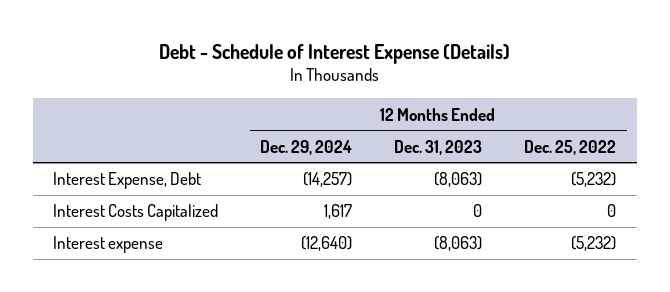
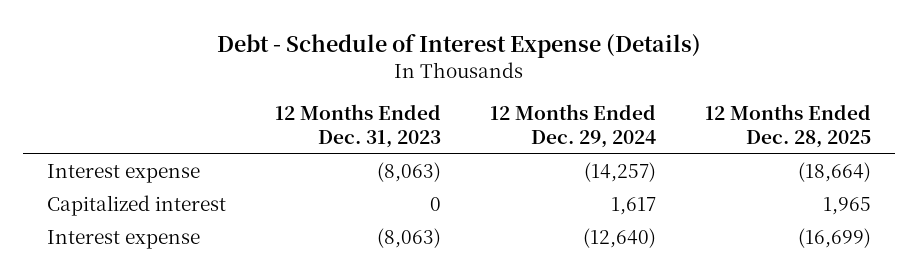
- | 12 Months Ended Dec. 29, 2024 | 12 Months Ended Dec. 31, 2023 | 12 Months Ended Dec. 25, 2022
+ | 12 Months Ended Dec. 31, 2023 | 12 Months Ended Dec. 29, 2024 | 12 Months Ended Dec. 28, 2025
- Interest Expense, Debt | (14,257) | (8,063) | (5,232)
- Interest Costs Capitalized | 1,617 | 0 | 0
+ Interest expense | (8,063) | (14,257) | (18,664)
+ Capitalized interest | 0 | 1,617 | 1,965

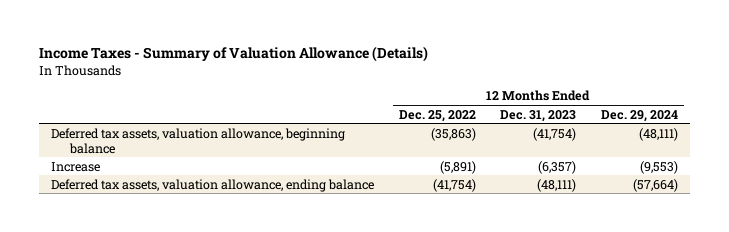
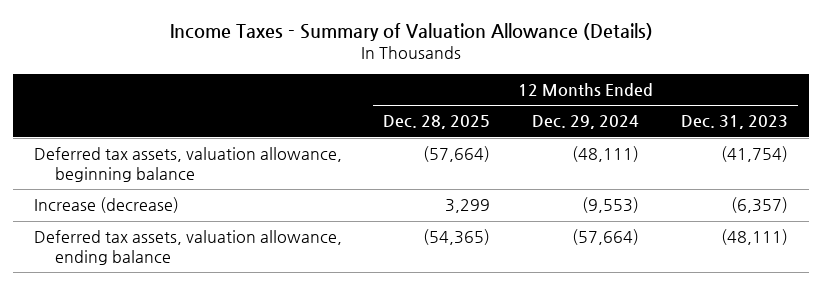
- | 12 Months Ended Dec. 25, 2022 | 12 Months Ended Dec. 31, 2023 | 12 Months Ended Dec. 29, 2024
+ | 12 Months Ended Dec. 28, 2025 | 12 Months Ended Dec. 29, 2024 | 12 Months Ended Dec. 31, 2023
- Increase | (5,891) | (6,357) | (9,553)
+ Increase (decrease) | 3,299 | (9,553) | (6,357)

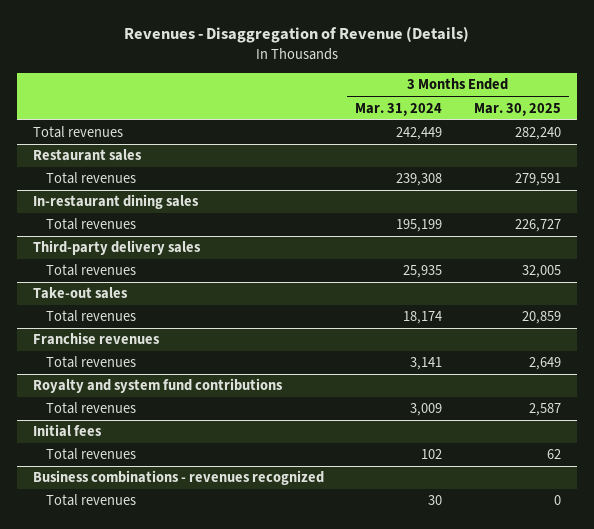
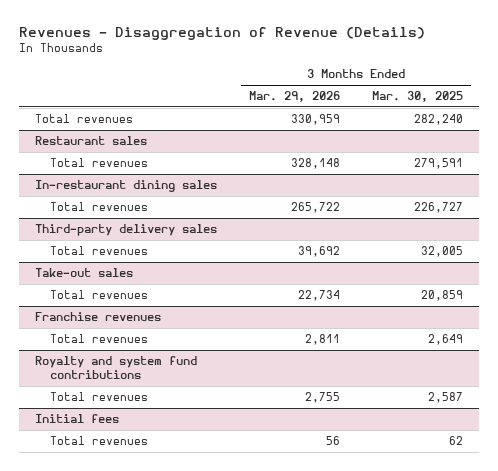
- | 3 Months Ended Mar. 31, 2024 | 3 Months Ended Mar. 30, 2025
+ | 3 Months Ended Mar. 29, 2026 | 3 Months Ended Mar. 30, 2025
- Business combinations - revenues recognized
- Total revenues | 30 | 0

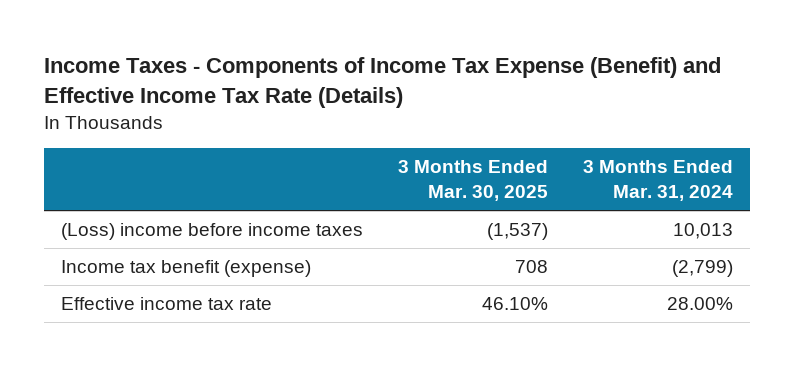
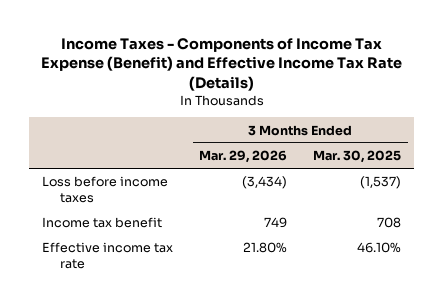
- | 3 Months Ended Mar. 30, 2025 | 3 Months Ended Mar. 31, 2024
+ | 3 Months Ended Mar. 29, 2026 | 3 Months Ended Mar. 30, 2025
- (Loss) income before income taxes | (1,537) | 10,013
- Income tax benefit (expense) | 708 | (2,799)
+ Loss before income taxes | (3,434) | (1,537)
+ Income tax benefit | 749 | 708

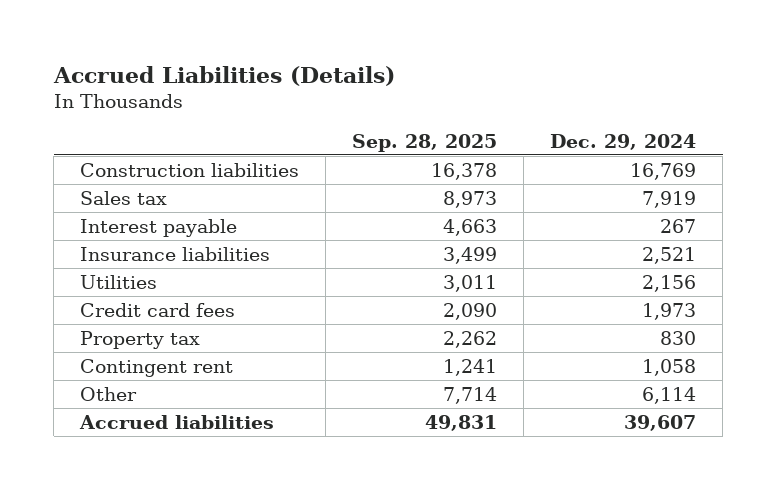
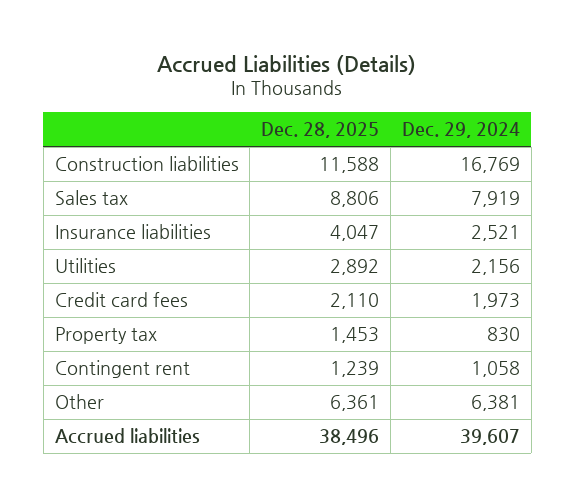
- | Sep. 28, 2025 | Dec. 29, 2024
+ | Dec. 28, 2025 | Dec. 29, 2024
- Interest payable | 4,663 | 267
- Other | 7,714 | 6,114
+ Other | 6,361 | 6,381

